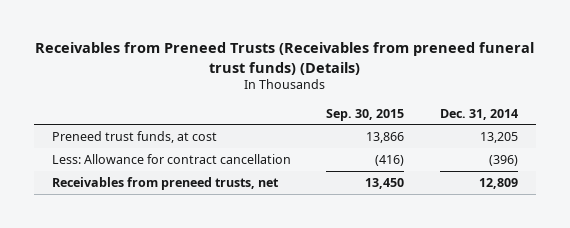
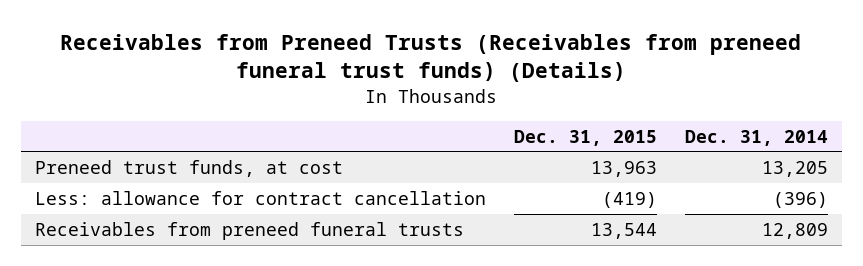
- | Sep. 30, 2015 | Dec. 31, 2014
+ | Dec. 31, 2015 | Dec. 31, 2014
- Less: Allowance for contract cancellation | (416) | (396)
- Receivables from preneed trusts, net | 13,450 | 12,809
+ Less: allowance for contract cancellation | (419) | (396)
+ Receivables from preneed funeral trusts | 13,544 | 12,809

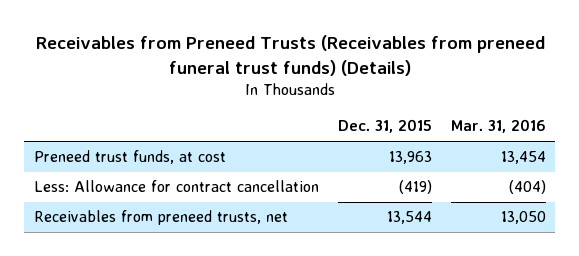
- | Dec. 31, 2015 | Dec. 31, 2014
+ | Dec. 31, 2015 | Mar. 31, 2016
- Less: allowance for contract cancellation | (419) | (396)
- Receivables from preneed funeral trusts | 13,544 | 12,809
+ Less: Allowance for contract cancellation | (419) | (404)
+ Receivables from preneed trusts, net | 13,544 | 13,050

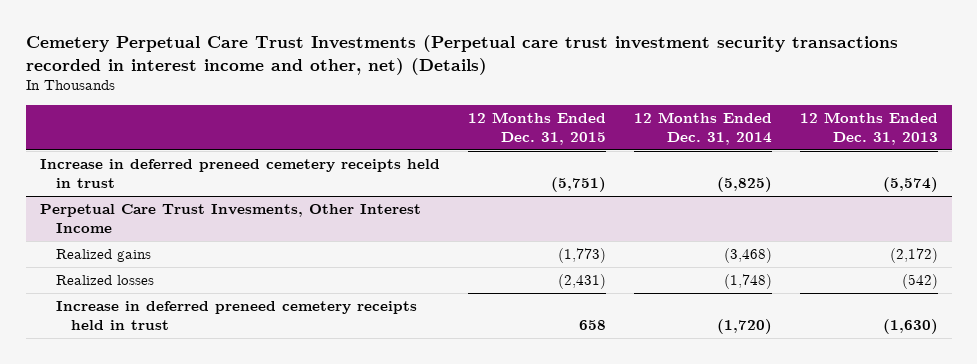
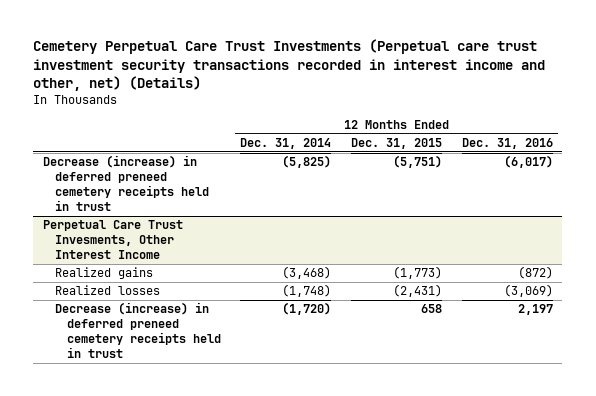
- | 12 Months Ended Dec. 31, 2015 | 12 Months Ended Dec. 31, 2014 | 12 Months Ended Dec. 31, 2013
+ | 12 Months Ended Dec. 31, 2014 | 12 Months Ended Dec. 31, 2015 | 12 Months Ended Dec. 31, 2016
- Increase in deferred preneed cemetery receipts held in trust | (5,751) | (5,825) | (5,574)
+ Decrease (increase) in deferred preneed cemetery receipts held in trust | (5,825) | (5,751) | (6,017)
@ Perpetual Care Trust Invesments, Other Interest Income
- Increase in deferred preneed cemetery receipts held in trust | 658 | (1,720) | (1,630)
+ Decrease (increase) in deferred preneed cemetery receipts held in trust | (1,720) | 658 | 2,197

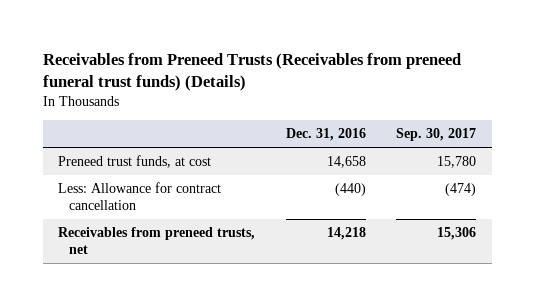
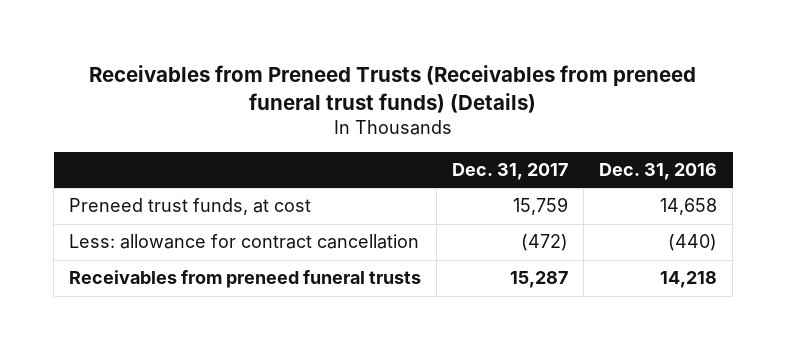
- | Dec. 31, 2016 | Sep. 30, 2017
+ | Dec. 31, 2017 | Dec. 31, 2016
- Less: Allowance for contract cancellation | (440) | (474)
- Receivables from preneed trusts, net | 14,218 | 15,306
+ Less: allowance for contract cancellation | (472) | (440)
+ Receivables from preneed funeral trusts | 15,287 | 14,218

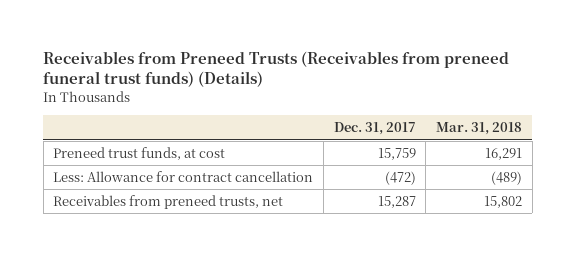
- | Dec. 31, 2017 | Dec. 31, 2016
+ | Dec. 31, 2017 | Mar. 31, 2018
- Less: allowance for contract cancellation | (472) | (440)
- Receivables from preneed funeral trusts | 15,287 | 14,218
+ Less: Allowance for contract cancellation | (472) | (489)
+ Receivables from preneed trusts, net | 15,287 | 15,802

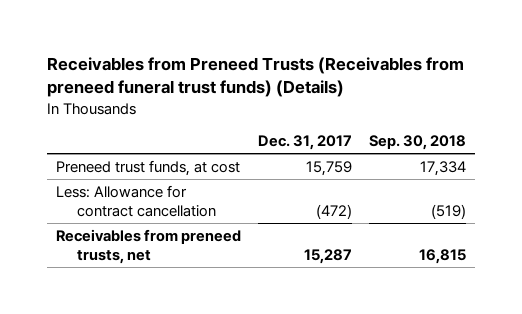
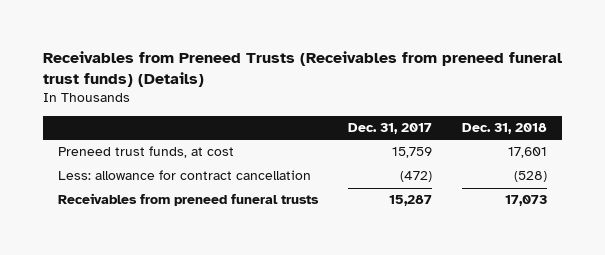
- | Dec. 31, 2017 | Sep. 30, 2018
+ | Dec. 31, 2017 | Dec. 31, 2018
- Less: Allowance for contract cancellation | (472) | (519)
- Receivables from preneed trusts, net | 15,287 | 16,815
+ Less: allowance for contract cancellation | (472) | (528)
+ Receivables from preneed funeral trusts | 15,287 | 17,073

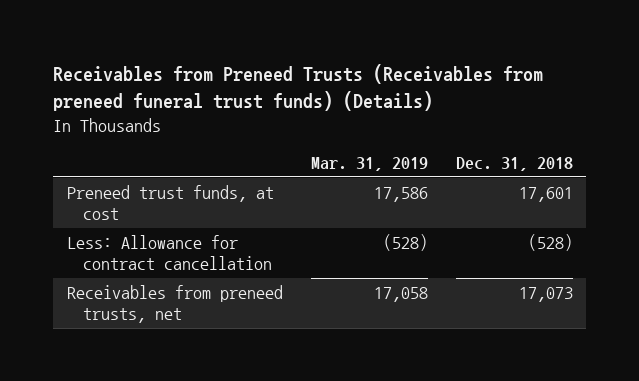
- | Dec. 31, 2017 | Dec. 31, 2018
+ | Mar. 31, 2019 | Dec. 31, 2018
- Less: allowance for contract cancellation | (472) | (528)
- Receivables from preneed funeral trusts | 15,287 | 17,073
+ Less: Allowance for contract cancellation | (528) | (528)
+ Receivables from preneed trusts, net | 17,058 | 17,073

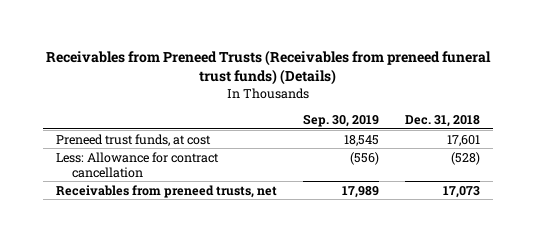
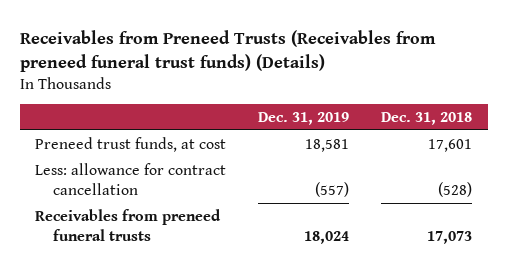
- | Sep. 30, 2019 | Dec. 31, 2018
+ | Dec. 31, 2019 | Dec. 31, 2018
- Less: Allowance for contract cancellation | (556) | (528)
- Receivables from preneed trusts, net | 17,989 | 17,073
+ Less: allowance for contract cancellation | (557) | (528)
+ Receivables from preneed funeral trusts | 18,024 | 17,073

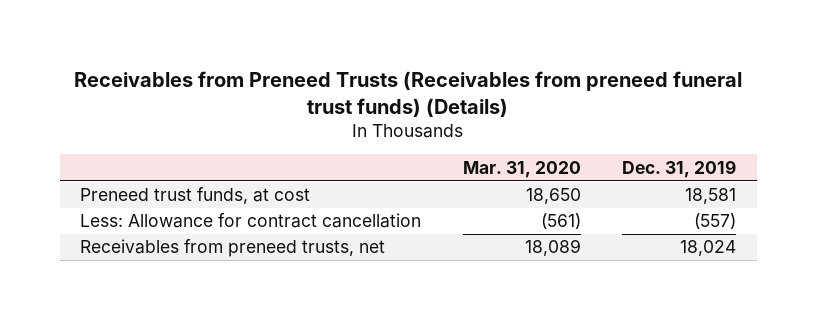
- | Dec. 31, 2019 | Dec. 31, 2018
+ | Mar. 31, 2020 | Dec. 31, 2019
- Less: allowance for contract cancellation | (557) | (528)
- Receivables from preneed funeral trusts | 18,024 | 17,073
+ Less: Allowance for contract cancellation | (561) | (557)
+ Receivables from preneed trusts, net | 18,089 | 18,024

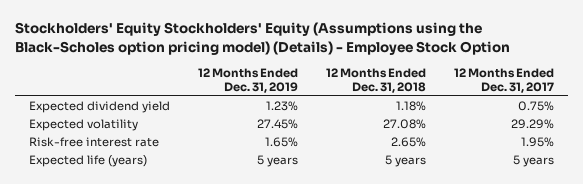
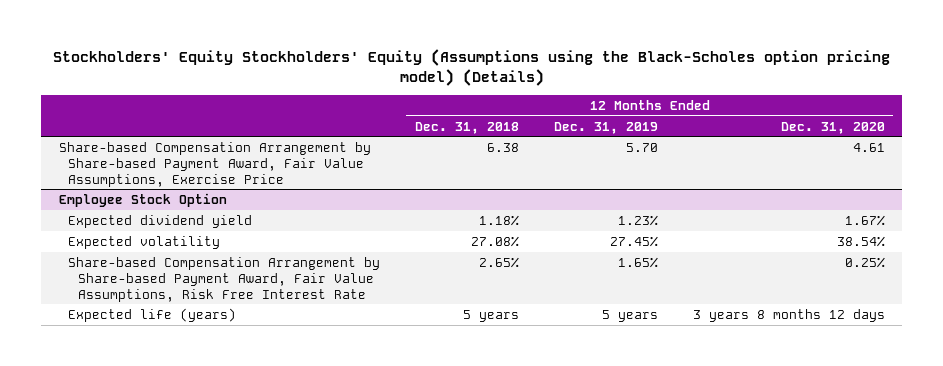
- Stockholders' Equity Stockholders' Equity (Assumptions using the Black-Scholes option pricing model) (Details) - Employee Stock Option
+ Stockholders' Equity Stockholders' Equity (Assumptions using the Black-Scholes option pricing model) (Details)
- | 12 Months Ended Dec. 31, 2019 | 12 Months Ended Dec. 31, 2018 | 12 Months Ended Dec. 31, 2017
+ | 12 Months Ended Dec. 31, 2018 | 12 Months Ended Dec. 31, 2019 | 12 Months Ended Dec. 31, 2020
+ Share-based Compensation Arrangement by Share-based Payment Award, Fair Value Assumptions, Exercise Price | 6.38 | 5.70 | 4.61
+ Employee Stock Option
- Risk-free interest rate | 1.65% | 2.65% | 1.95%
+ Share-based Compensation Arrangement by Share-based Payment Award, Fair Value Assumptions, Risk Free Interest Rate | 2.65% | 1.65% | 0.25%

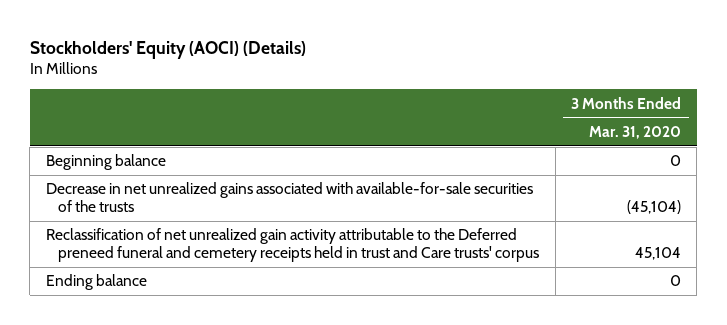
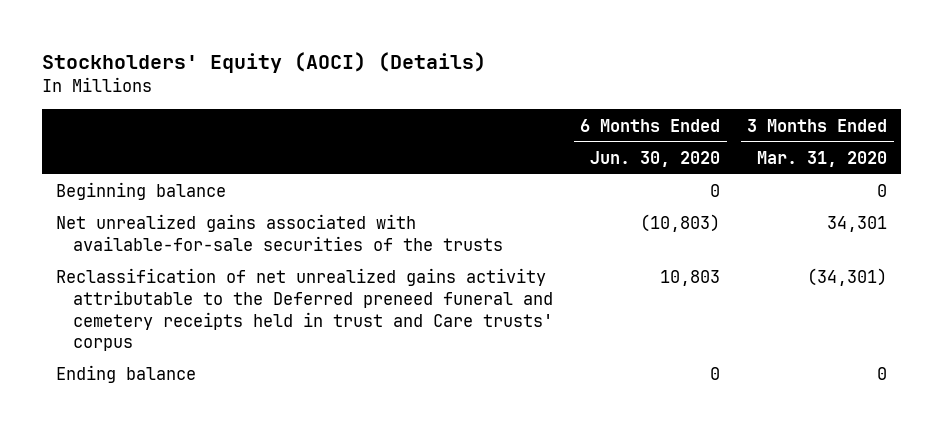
- | 3 Months Ended Mar. 31, 2020
+ | 6 Months Ended Jun. 30, 2020 | 3 Months Ended Mar. 31, 2020
- Decrease in net unrealized gains associated with available-for-sale securities of the trusts | (45,104)
- Reclassification of net unrealized gain activity attributable to the Deferred preneed funeral and cemetery receipts held in trust and Care trusts' corpus | 45,104
+ Net unrealized gains associated with available-for-sale securities of the trusts | (10,803) | 34,301
+ Reclassification of net unrealized gains activity attributable to the Deferred preneed funeral and cemetery receipts held in trust and Care trusts' corpus | 10,803 | (34,301)

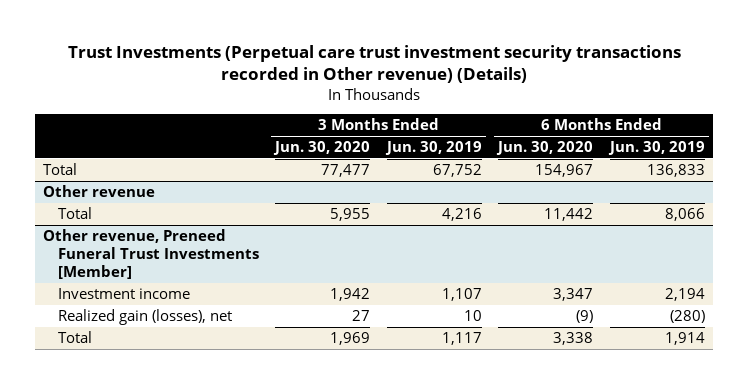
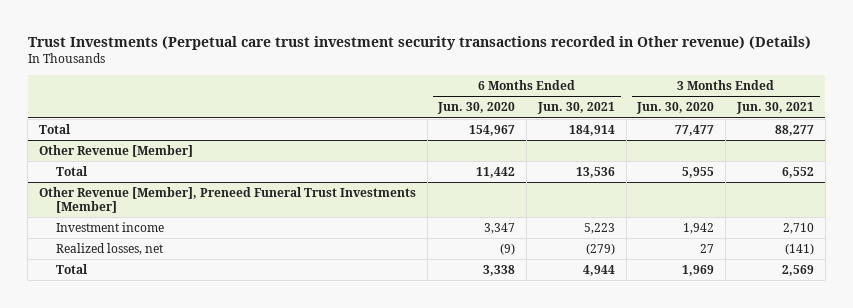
- | 3 Months Ended Jun. 30, 2020 | 3 Months Ended Jun. 30, 2019 | 6 Months Ended Jun. 30, 2020 | 6 Months Ended Jun. 30, 2019
+ | 6 Months Ended Jun. 30, 2020 | 6 Months Ended Jun. 30, 2021 | 3 Months Ended Jun. 30, 2020 | 3 Months Ended Jun. 30, 2021
- Other revenue
+ Other Revenue [Member]
- Other revenue, Preneed Funeral Trust Investments [Member]
+ Other Revenue [Member], Preneed Funeral Trust Investments [Member]
- Realized gain (losses), net | 27 | 10 | (9) | (280)
+ Realized losses, net | (9) | (279) | 27 | (141)

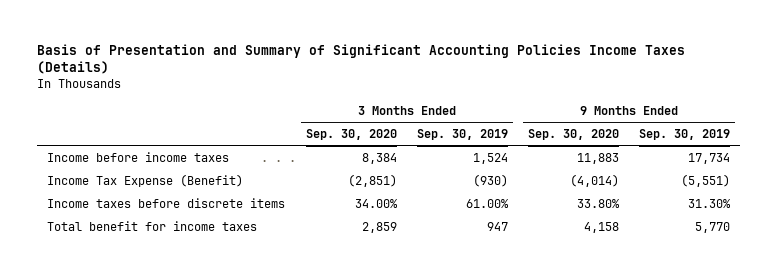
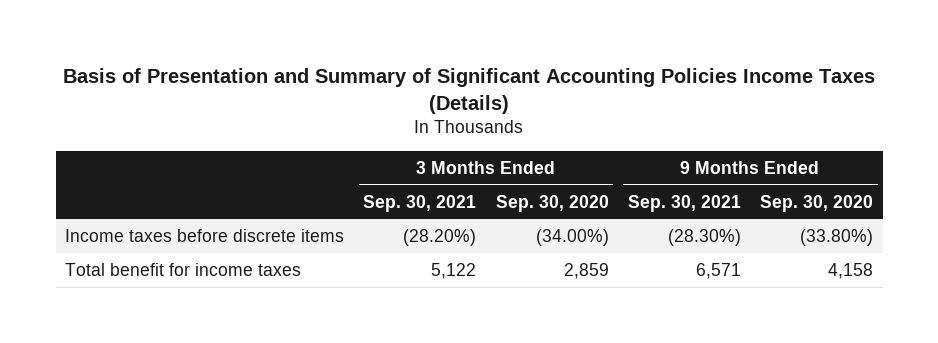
- | 3 Months Ended Sep. 30, 2020 | 3 Months Ended Sep. 30, 2019 | 9 Months Ended Sep. 30, 2020 | 9 Months Ended Sep. 30, 2019
+ | 3 Months Ended Sep. 30, 2021 | 3 Months Ended Sep. 30, 2020 | 9 Months Ended Sep. 30, 2021 | 9 Months Ended Sep. 30, 2020
- Income before income taxes | 8,384 | 1,524 | 11,883 | 17,734
- Income Tax Expense (Benefit) | (2,851) | (930) | (4,014) | (5,551)
- Income taxes before discrete items | 34.00% | 61.00% | 33.80% | 31.30%
+ Income taxes before discrete items | (28.20%) | (34.00%) | (28.30%) | (33.80%)

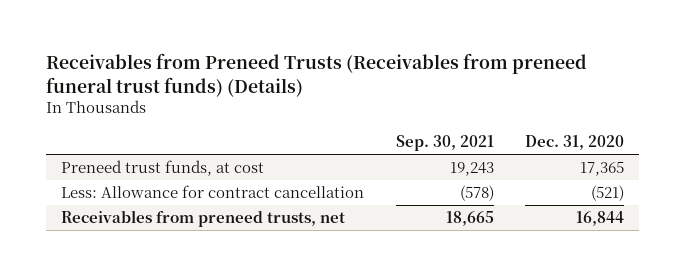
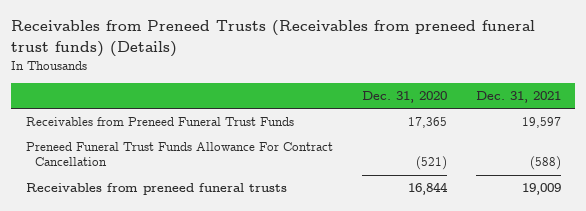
- | Sep. 30, 2021 | Dec. 31, 2020
+ | Dec. 31, 2020 | Dec. 31, 2021
- Preneed trust funds, at cost | 19,243 | 17,365
- Less: Allowance for contract cancellation | (578) | (521)
- Receivables from preneed trusts, net | 18,665 | 16,844
+ Receivables from Preneed Funeral Trust Funds | 17,365 | 19,597
+ Preneed Funeral Trust Funds Allowance For Contract Cancellation | (521) | (588)
+ Receivables from preneed funeral trusts | 16,844 | 19,009

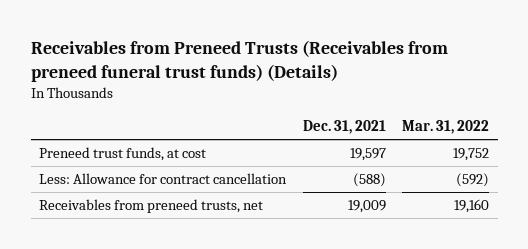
- | Dec. 31, 2020 | Dec. 31, 2021
+ | Dec. 31, 2021 | Mar. 31, 2022
- Receivables from Preneed Funeral Trust Funds | 17,365 | 19,597
- Preneed Funeral Trust Funds Allowance For Contract Cancellation | (521) | (588)
- Receivables from preneed funeral trusts | 16,844 | 19,009
+ Preneed trust funds, at cost | 19,597 | 19,752
+ Less: Allowance for contract cancellation | (588) | (592)
+ Receivables from preneed trusts, net | 19,009 | 19,160

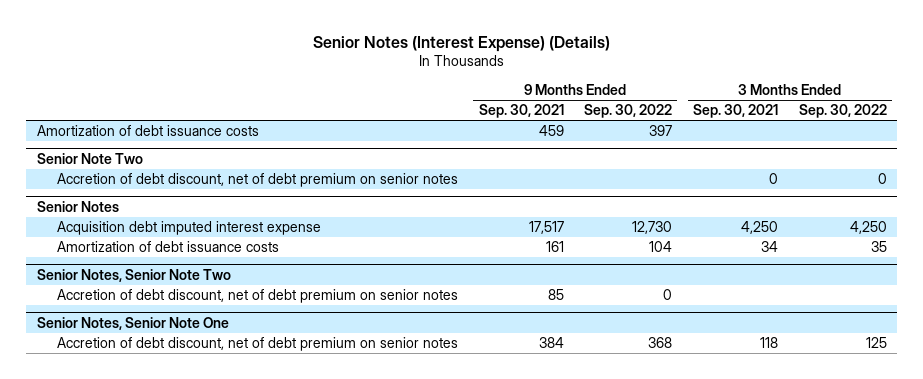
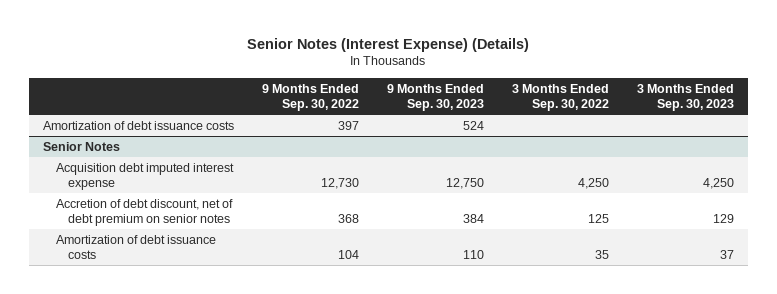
- | 9 Months Ended Sep. 30, 2021 | 9 Months Ended Sep. 30, 2022 | 3 Months Ended Sep. 30, 2021 | 3 Months Ended Sep. 30, 2022
+ | 9 Months Ended Sep. 30, 2022 | 9 Months Ended Sep. 30, 2023 | 3 Months Ended Sep. 30, 2022 | 3 Months Ended Sep. 30, 2023
- Senior Note Two
- Accretion of debt discount, net of debt premium on senior notes | | | 0 | 0
- Senior Notes, Senior Note Two
- Accretion of debt discount, net of debt premium on senior notes | 85 | 0 | |
- Senior Notes, Senior Note One
@ Senior Notes
moved down: Amortization of debt issuance costs | 104 | 110 | 35 | 37

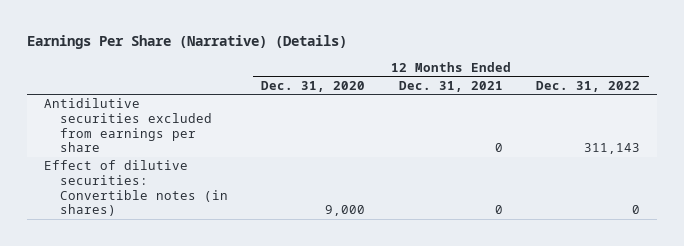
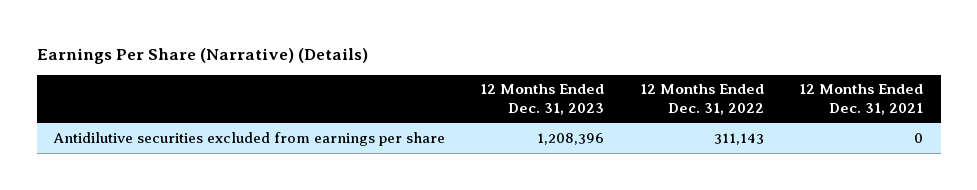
- | 12 Months Ended Dec. 31, 2020 | 12 Months Ended Dec. 31, 2021 | 12 Months Ended Dec. 31, 2022
+ | 12 Months Ended Dec. 31, 2023 | 12 Months Ended Dec. 31, 2022 | 12 Months Ended Dec. 31, 2021
- Effect of dilutive securities: Convertible notes (in shares) | 9,000 | 0 | 0

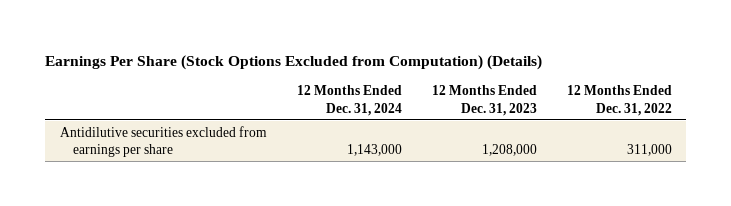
- Earnings Per Share (Narrative) (Details)
+ Earnings Per Share (Stock Options Excluded from Computation) (Details)
- | 12 Months Ended Dec. 31, 2023 | 12 Months Ended Dec. 31, 2022 | 12 Months Ended Dec. 31, 2021
+ | 12 Months Ended Dec. 31, 2024 | 12 Months Ended Dec. 31, 2023 | 12 Months Ended Dec. 31, 2022
- Antidilutive securities excluded from earnings per share | 1,208,396 | 311,143 | 0
+ Antidilutive securities excluded from earnings per share | 1,143,000 | 1,208,000 | 311,000

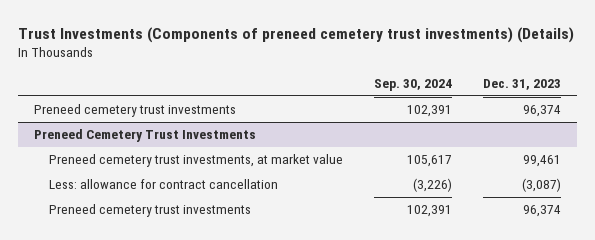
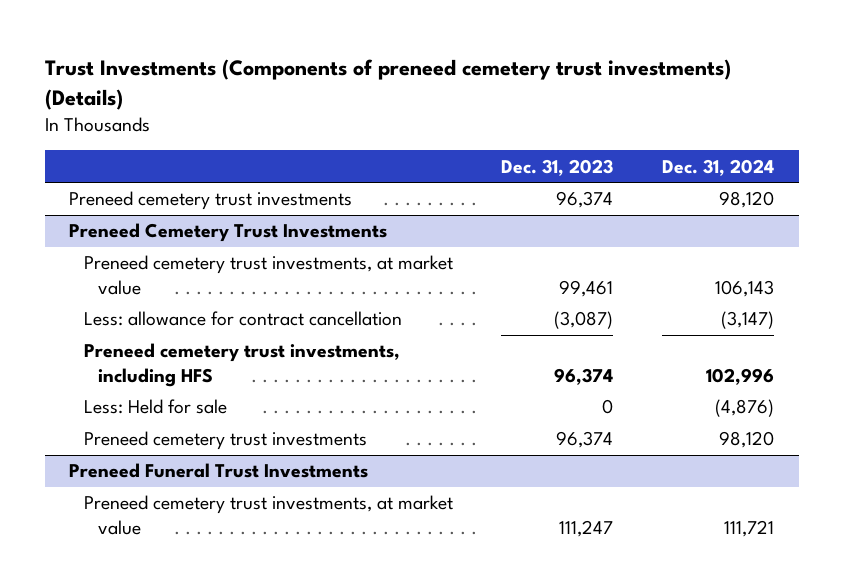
- | Sep. 30, 2024 | Dec. 31, 2023
+ | Dec. 31, 2023 | Dec. 31, 2024
@ Preneed Cemetery Trust Investments
+ Preneed cemetery trust investments, including HFS | 96,374 | 102,996
+ Less: Held for sale | 0 | (4,876)
+ Preneed Funeral Trust Investments
+ Preneed cemetery trust investments, at market value | 111,247 | 111,721

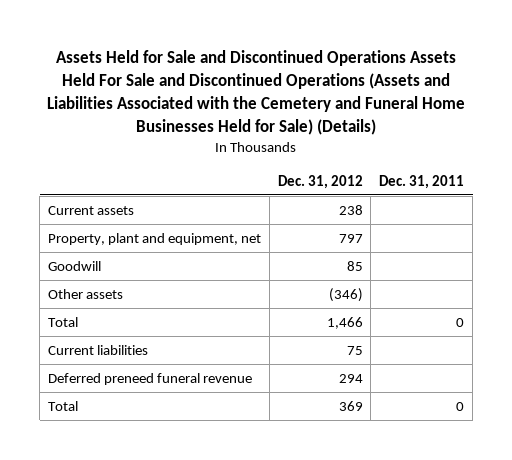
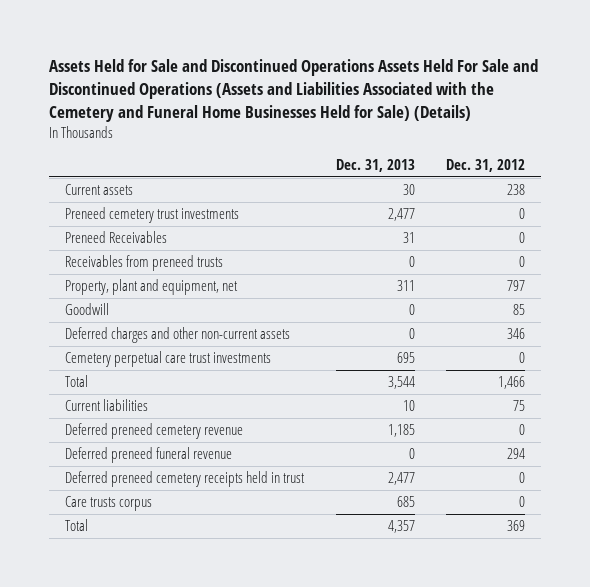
- | Dec. 31, 2012 | Dec. 31, 2011
+ | Dec. 31, 2013 | Dec. 31, 2012
+ Preneed cemetery trust investments | 2,477 | 0
+ Preneed Receivables | 31 | 0
+ Receivables from preneed trusts | 0 | 0
- Other assets | (346) |
+ Deferred charges and other non-current assets | 0 | 346
+ Cemetery perpetual care trust investments | 695 | 0
+ Deferred preneed cemetery revenue | 1,185 | 0
+ Deferred preneed cemetery receipts held in trust | 2,477 | 0
+ Care trusts corpus | 685 | 0

